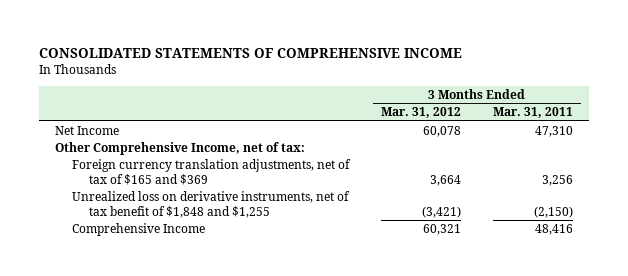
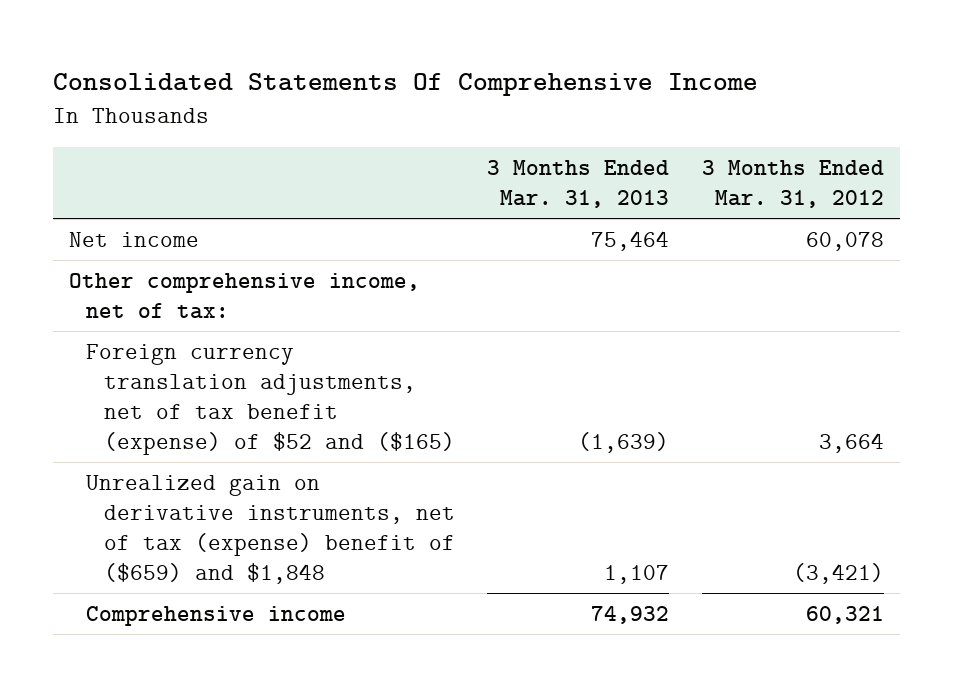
- CONSOLIDATED STATEMENTS OF COMPREHENSIVE INCOME
+ Consolidated Statements Of Comprehensive Income
- | 3 Months Ended Mar. 31, 2012 | 3 Months Ended Mar. 31, 2011
+ | 3 Months Ended Mar. 31, 2013 | 3 Months Ended Mar. 31, 2012
- Net Income | 60,078 | 47,310
- Other Comprehensive Income, net of tax:
- Foreign currency translation adjustments, net of tax of $165 and $369 | 3,664 | 3,256
- Unrealized loss on derivative instruments, net of tax benefit of $1,848 and $1,255 | (3,421) | (2,150)
- Comprehensive Income | 60,321 | 48,416
+ Net income | 75,464 | 60,078
+ Other comprehensive income, net of tax:
+ Foreign currency translation adjustments, net of tax benefit (expense) of $52 and ($165) | (1,639) | 3,664
+ Unrealized gain on derivative instruments, net of tax (expense) benefit of ($659) and $1,848 | 1,107 | (3,421)
+ Comprehensive income | 74,932 | 60,321

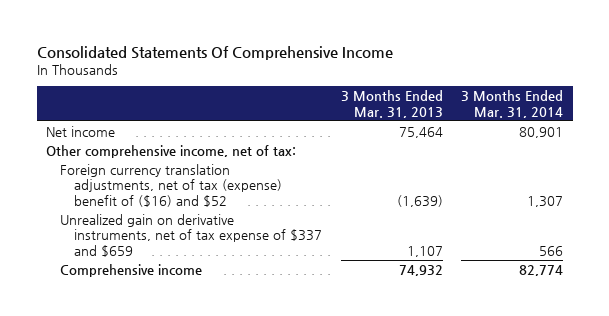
- | 3 Months Ended Mar. 31, 2013 | 3 Months Ended Mar. 31, 2012
+ | 3 Months Ended Mar. 31, 2013 | 3 Months Ended Mar. 31, 2014
- Foreign currency translation adjustments, net of tax benefit (expense) of $52 and ($165) | (1,639) | 3,664
- Unrealized gain on derivative instruments, net of tax (expense) benefit of ($659) and $1,848 | 1,107 | (3,421)
+ Foreign currency translation adjustments, net of tax (expense) benefit of ($16) and $52 | (1,639) | 1,307
+ Unrealized gain on derivative instruments, net of tax expense of $337 and $659 | 1,107 | 566

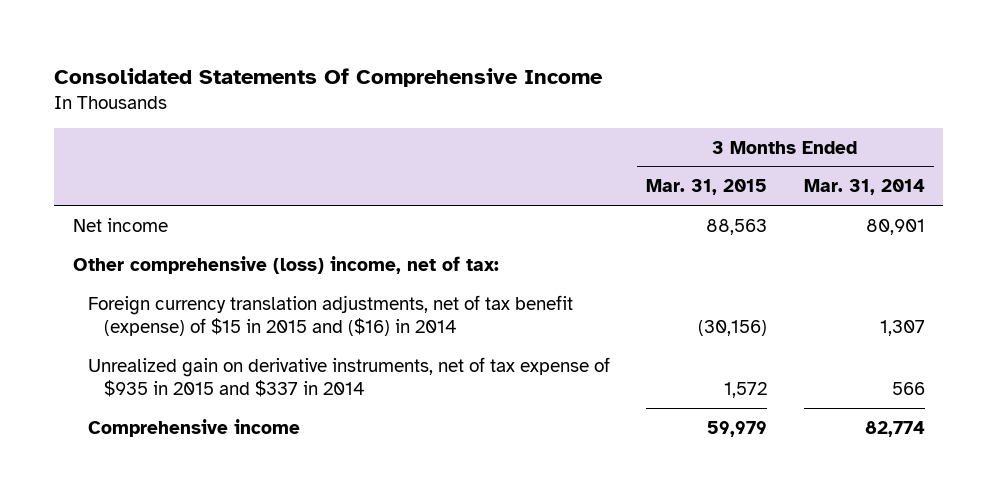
- | 3 Months Ended Mar. 31, 2013 | 3 Months Ended Mar. 31, 2014
+ | 3 Months Ended Mar. 31, 2015 | 3 Months Ended Mar. 31, 2014
- Other comprehensive income, net of tax:
- Foreign currency translation adjustments, net of tax (expense) benefit of ($16) and $52 | (1,639) | 1,307
- Unrealized gain on derivative instruments, net of tax expense of $337 and $659 | 1,107 | 566
+ Other comprehensive (loss) income, net of tax:
+ Foreign currency translation adjustments, net of tax benefit (expense) of $15 in 2015 and ($16) in 2014 | (30,156) | 1,307
+ Unrealized gain on derivative instruments, net of tax expense of $935 in 2015 and $337 in 2014 | 1,572 | 566

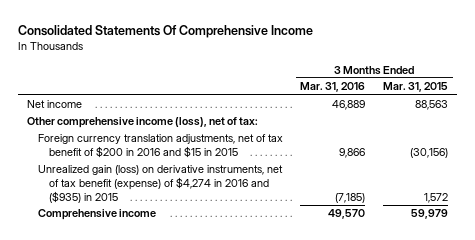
- | 3 Months Ended Mar. 31, 2015 | 3 Months Ended Mar. 31, 2014
+ | 3 Months Ended Mar. 31, 2016 | 3 Months Ended Mar. 31, 2015
- Other comprehensive (loss) income, net of tax:
- Foreign currency translation adjustments, net of tax benefit (expense) of $15 in 2015 and ($16) in 2014 | (30,156) | 1,307
- Unrealized gain on derivative instruments, net of tax expense of $935 in 2015 and $337 in 2014 | 1,572 | 566
+ Other comprehensive income (loss), net of tax:
+ Foreign currency translation adjustments, net of tax benefit of $200 in 2016 and $15 in 2015 | 9,866 | (30,156)
+ Unrealized gain (loss) on derivative instruments, net of tax benefit (expense) of $4,274 in 2016 and ($935) in 2015 | (7,185) | 1,572

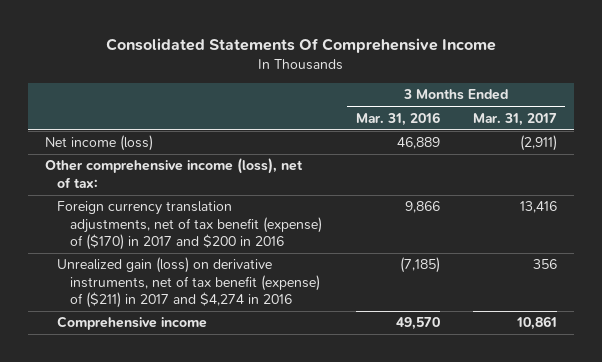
- | 3 Months Ended Mar. 31, 2016 | 3 Months Ended Mar. 31, 2015
+ | 3 Months Ended Mar. 31, 2016 | 3 Months Ended Mar. 31, 2017
- Net income | 46,889 | 88,563
+ Net income (loss) | 46,889 | (2,911)
- Foreign currency translation adjustments, net of tax benefit of $200 in 2016 and $15 in 2015 | 9,866 | (30,156)
- Unrealized gain (loss) on derivative instruments, net of tax benefit (expense) of $4,274 in 2016 and ($935) in 2015 | (7,185) | 1,572
+ Foreign currency translation adjustments, net of tax benefit (expense) of ($170) in 2017 and $200 in 2016 | 9,866 | 13,416
+ Unrealized gain (loss) on derivative instruments, net of tax benefit (expense) of ($211) in 2017 and $4,274 in 2016 | (7,185) | 356

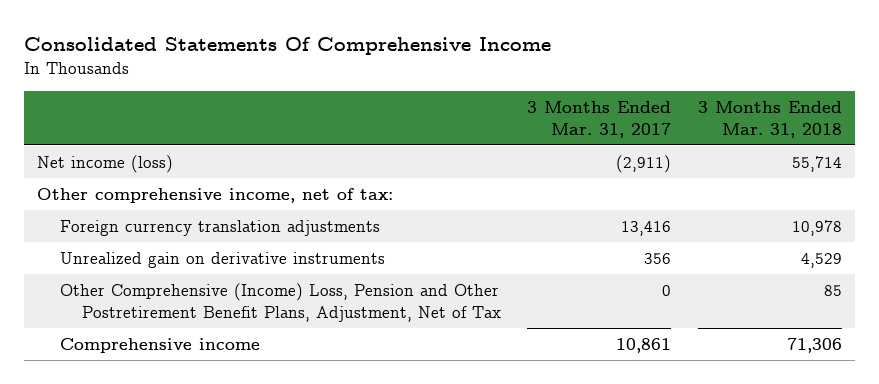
- | 3 Months Ended Mar. 31, 2016 | 3 Months Ended Mar. 31, 2017
+ | 3 Months Ended Mar. 31, 2017 | 3 Months Ended Mar. 31, 2018
- Other comprehensive income (loss), net of tax:
- Foreign currency translation adjustments, net of tax benefit (expense) of ($170) in 2017 and $200 in 2016 | 9,866 | 13,416
- Unrealized gain (loss) on derivative instruments, net of tax benefit (expense) of ($211) in 2017 and $4,274 in 2016 | (7,185) | 356
+ Other comprehensive income, net of tax:
+ Foreign currency translation adjustments | 13,416 | 10,978
+ Unrealized gain on derivative instruments | 356 | 4,529
+ Other Comprehensive (Income) Loss, Pension and Other Postretirement Benefit Plans, Adjustment, Net of Tax | 0 | 85

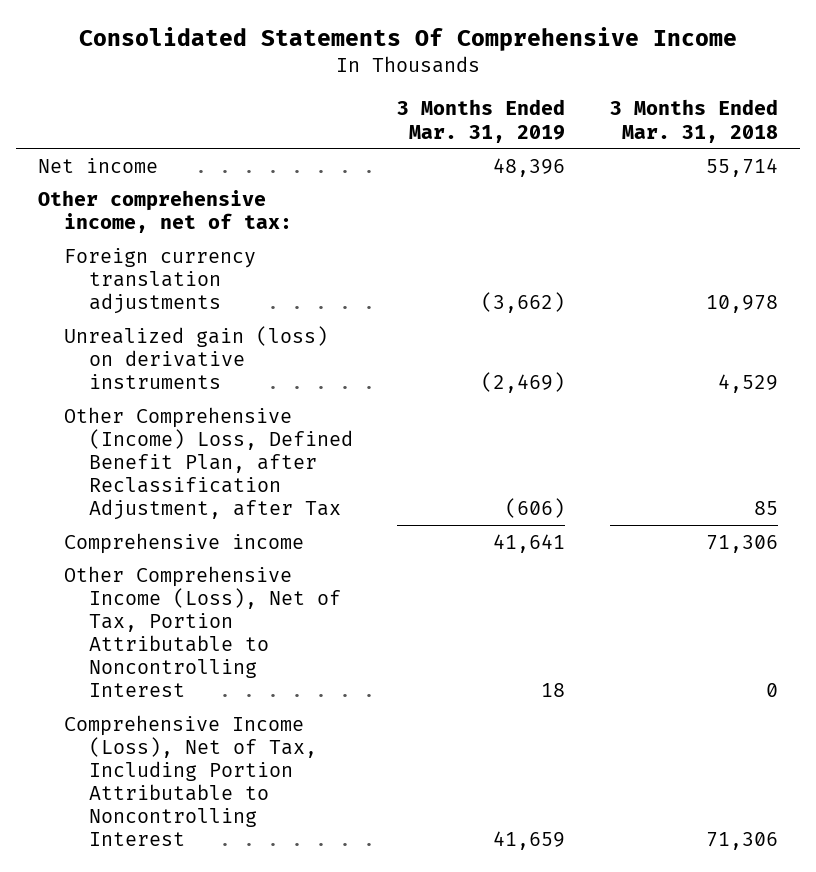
- | 3 Months Ended Mar. 31, 2017 | 3 Months Ended Mar. 31, 2018
+ | 3 Months Ended Mar. 31, 2019 | 3 Months Ended Mar. 31, 2018
- Net income (loss) | (2,911) | 55,714
+ Net income | 48,396 | 55,714
- Unrealized gain on derivative instruments | 356 | 4,529
- Other Comprehensive (Income) Loss, Pension and Other Postretirement Benefit Plans, Adjustment, Net of Tax | 0 | 85
+ Unrealized gain (loss) on derivative instruments | (2,469) | 4,529
+ Other Comprehensive (Income) Loss, Defined Benefit Plan, after Reclassification Adjustment, after Tax | (606) | 85
+ Other Comprehensive Income (Loss), Net of Tax, Portion Attributable to Noncontrolling Interest | 18 | 0
+ Comprehensive Income (Loss), Net of Tax, Including Portion Attributable to Noncontrolling Interest | 41,659 | 71,306

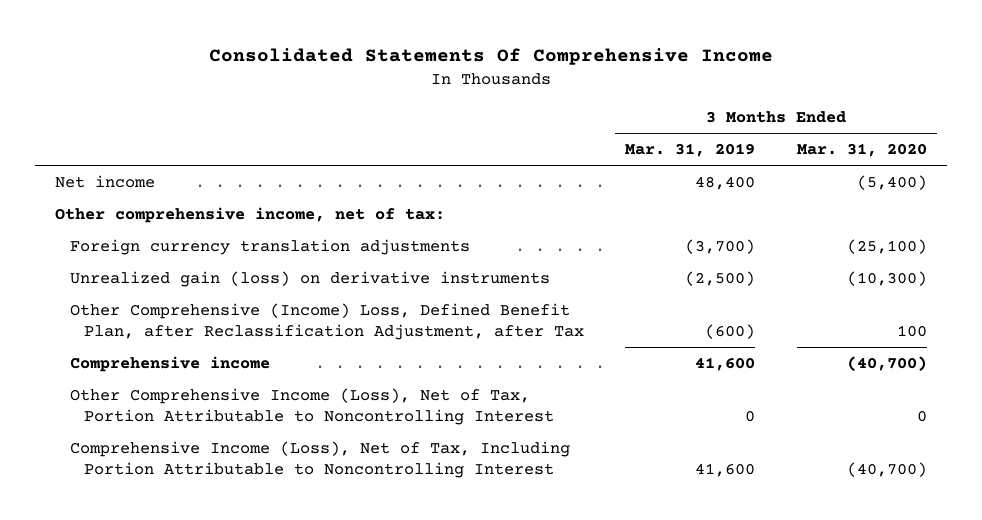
- | 3 Months Ended Mar. 31, 2019 | 3 Months Ended Mar. 31, 2018
+ | 3 Months Ended Mar. 31, 2019 | 3 Months Ended Mar. 31, 2020
- Net income | 48,396 | 55,714
+ Net income | 48,400 | (5,400)
- Foreign currency translation adjustments | (3,662) | 10,978
- Unrealized gain (loss) on derivative instruments | (2,469) | 4,529
- Other Comprehensive (Income) Loss, Defined Benefit Plan, after Reclassification Adjustment, after Tax | (606) | 85
- Comprehensive income | 41,641 | 71,306
- Other Comprehensive Income (Loss), Net of Tax, Portion Attributable to Noncontrolling Interest | 18 | 0
- Comprehensive Income (Loss), Net of Tax, Including Portion Attributable to Noncontrolling Interest | 41,659 | 71,306
+ Foreign currency translation adjustments | (3,700) | (25,100)
+ Unrealized gain (loss) on derivative instruments | (2,500) | (10,300)
+ Other Comprehensive (Income) Loss, Defined Benefit Plan, after Reclassification Adjustment, after Tax | (600) | 100
+ Comprehensive income | 41,600 | (40,700)
+ Other Comprehensive Income (Loss), Net of Tax, Portion Attributable to Noncontrolling Interest | 0 | 0
+ Comprehensive Income (Loss), Net of Tax, Including Portion Attributable to Noncontrolling Interest | 41,600 | (40,700)

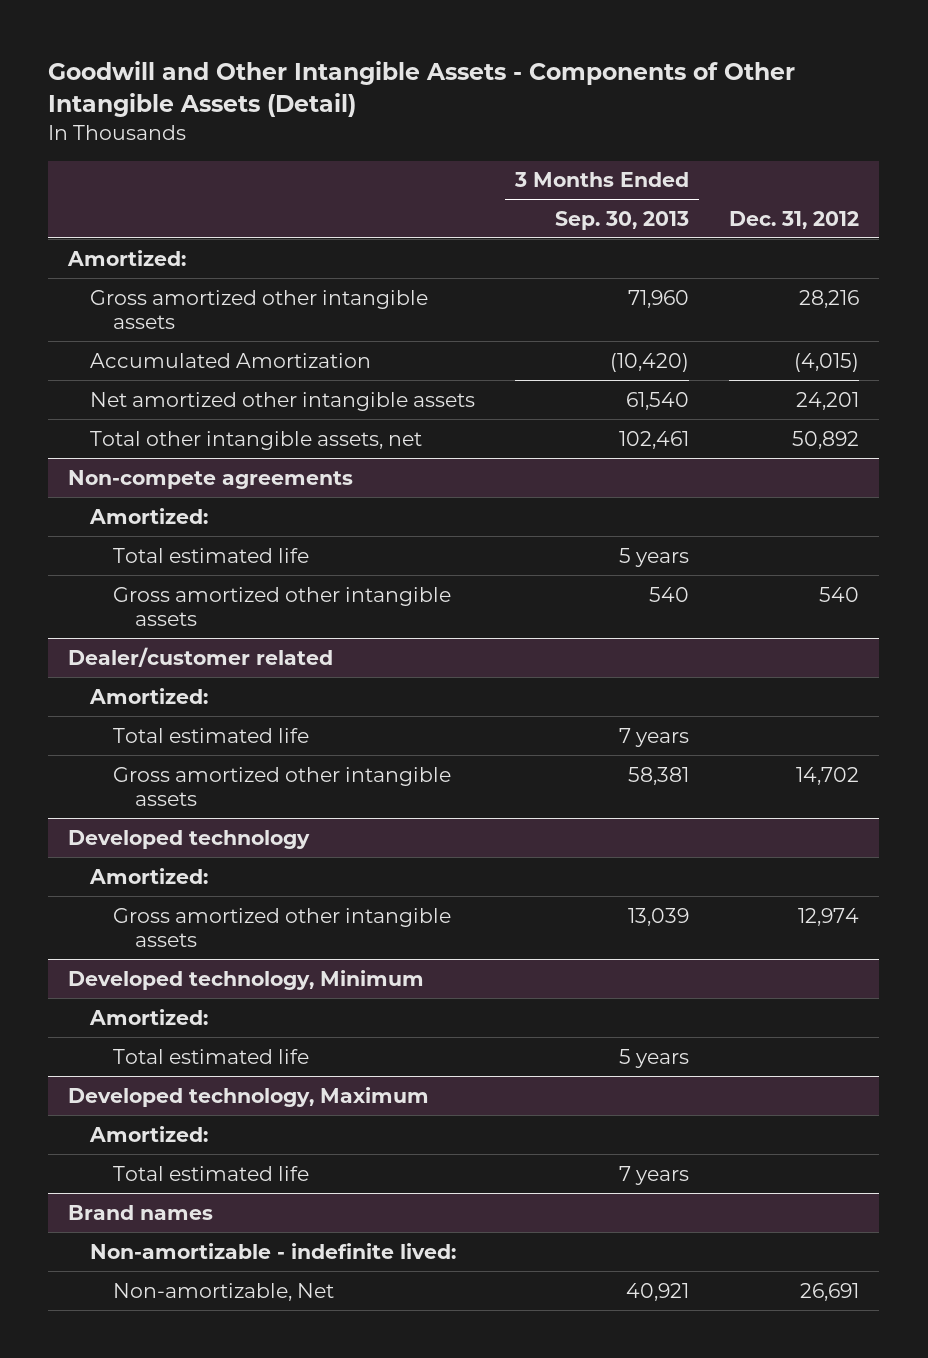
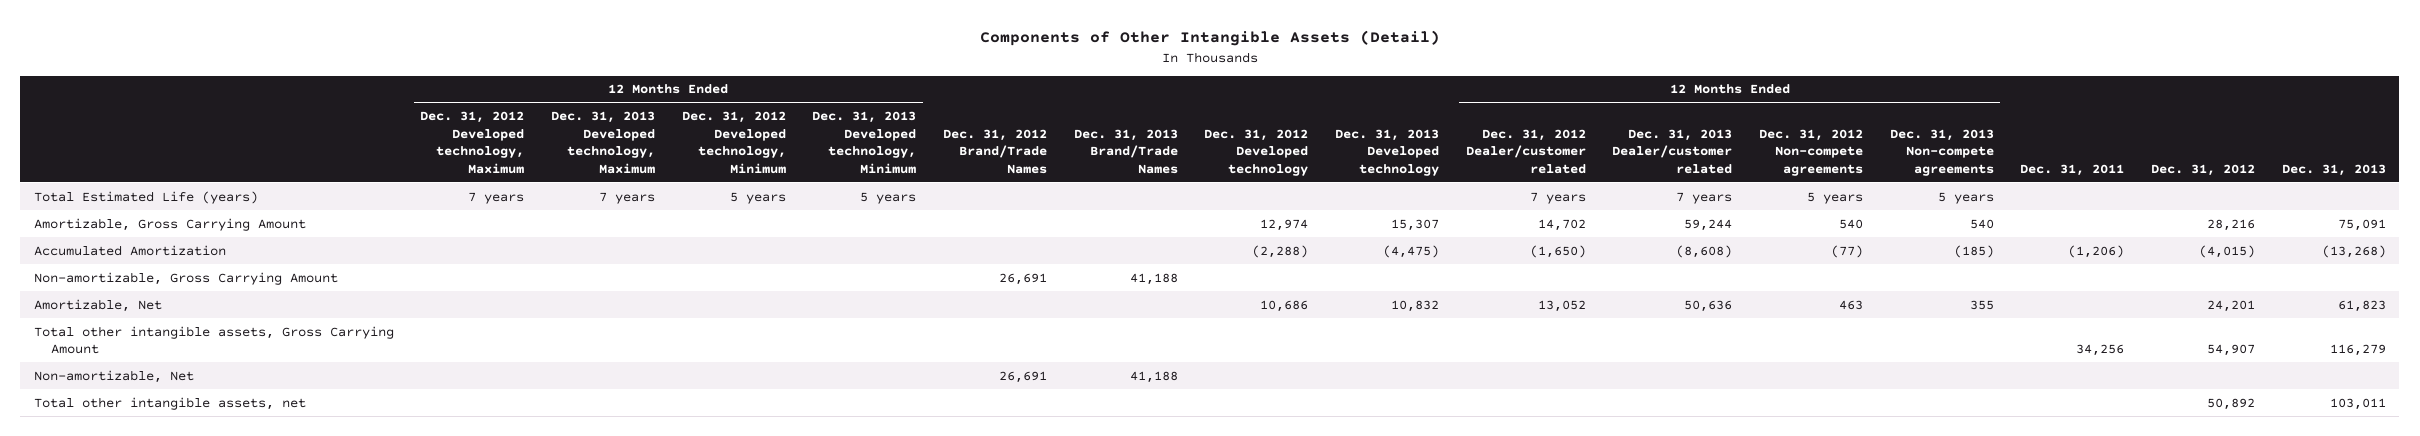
- Goodwill and Other Intangible Assets - Components of Other Intangible Assets (Detail)
+ Components of Other Intangible Assets (Detail)
- | 3 Months Ended Sep. 30, 2013 | Dec. 31, 2012
+ | 12 Months Ended Dec. 31, 2012 Developed technology, Maximum | 12 Months Ended Dec. 31, 2013 Developed technology, Maximum | 12 Months Ended Dec. 31, 2012 Developed technology, Minimum | 12 Months Ended Dec. 31, 2013 Developed technology, Minimum | Dec. 31, 2012 Brand/Trade Names | Dec. 31, 2013 Brand/Trade Names | Dec. 31, 2012 Developed technology | Dec. 31, 2013 Developed technology | 12 Months Ended Dec. 31, 2012 Dealer/customer related | 12 Months Ended Dec. 31, 2013 Dealer/customer related | 12 Months Ended Dec. 31, 2012 Non-compete agreements | 12 Months Ended Dec. 31, 2013 Non-compete agreements | Dec. 31, 2011 | Dec. 31, 2012 | Dec. 31, 2013
- Amortized:
- Gross amortized other intangible assets | 71,960 | 28,216
+ Total Estimated Life (years) | 7 years | 7 years | 5 years | 5 years | | | | | 7 years | 7 years | 5 years | 5 years | | |
+ Amortizable, Gross Carrying Amount | | | | | | | 12,974 | 15,307 | 14,702 | 59,244 | 540 | 540 | | 28,216 | 75,091
- Net amortized other intangible assets | 61,540 | 24,201
+ Non-amortizable, Gross Carrying Amount | | | | | 26,691 | 41,188 | | | | | | | | |
+ Amortizable, Net | | | | | | | 10,686 | 10,832 | 13,052 | 50,636 | 463 | 355 | | 24,201 | 61,823
+ Total other intangible assets, Gross Carrying Amount | | | | | | | | | | | | | 34,256 | 54,907 | 116,279
+ Non-amortizable, Net | | | | | 26,691 | 41,188 | | | | | | | | |
- Non-compete agreements
- Amortized:
- Total estimated life | 5 years |
- Gross amortized other intangible assets | 540 | 540
- Dealer/customer related
- Amortized:
- Total estimated life | 7 years |
- Gross amortized other intangible assets | 58,381 | 14,702
- Developed technology
- Amortized:
- Gross amortized other intangible assets | 13,039 | 12,974
- Developed technology, Minimum
- Amortized:
- Total estimated life | 5 years |
- Developed technology, Maximum
- Amortized:
- Total estimated life | 7 years |
- Brand names
- Non-amortizable - indefinite lived:
- Non-amortizable, Net | 40,921 | 26,691

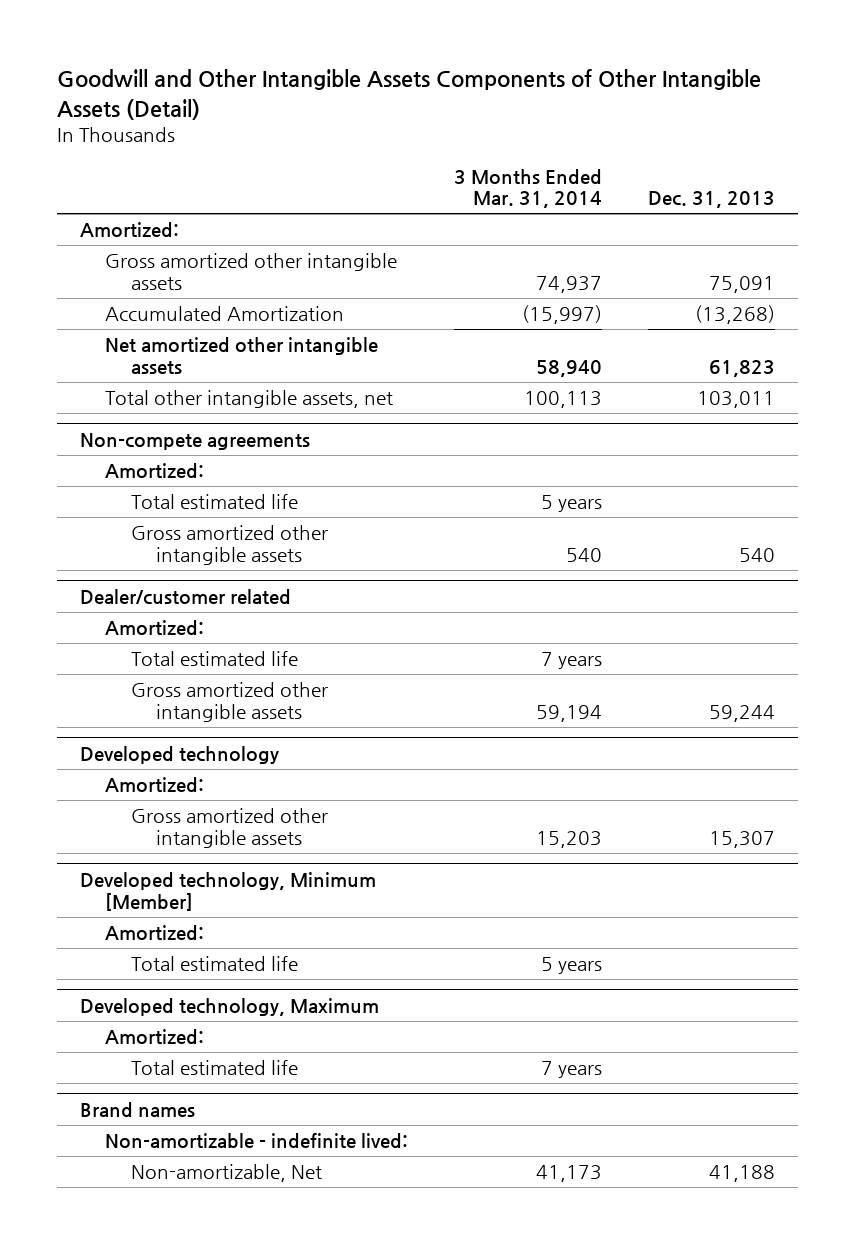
- Components of Other Intangible Assets (Detail)
+ Goodwill and Other Intangible Assets Components of Other Intangible Assets (Detail)
- | 12 Months Ended Dec. 31, 2012 Developed technology, Maximum | 12 Months Ended Dec. 31, 2013 Developed technology, Maximum | 12 Months Ended Dec. 31, 2012 Developed technology, Minimum | 12 Months Ended Dec. 31, 2013 Developed technology, Minimum | Dec. 31, 2012 Brand/Trade Names | Dec. 31, 2013 Brand/Trade Names | Dec. 31, 2012 Developed technology | Dec. 31, 2013 Developed technology | 12 Months Ended Dec. 31, 2012 Dealer/customer related | 12 Months Ended Dec. 31, 2013 Dealer/customer related | 12 Months Ended Dec. 31, 2012 Non-compete agreements | 12 Months Ended Dec. 31, 2013 Non-compete agreements | Dec. 31, 2011 | Dec. 31, 2012 | Dec. 31, 2013
+ | 3 Months Ended Mar. 31, 2014 | Dec. 31, 2013
- Total Estimated Life (years) | 7 years | 7 years | 5 years | 5 years | | | | | 7 years | 7 years | 5 years | 5 years | | |
- Amortizable, Gross Carrying Amount | | | | | | | 12,974 | 15,307 | 14,702 | 59,244 | 540 | 540 | | 28,216 | 75,091
+ Amortized:
+ Gross amortized other intangible assets | 74,937 | 75,091
- Non-amortizable, Gross Carrying Amount | | | | | 26,691 | 41,188 | | | | | | | | |
- Amortizable, Net | | | | | | | 10,686 | 10,832 | 13,052 | 50,636 | 463 | 355 | | 24,201 | 61,823
- Total other intangible assets, Gross Carrying Amount | | | | | | | | | | | | | 34,256 | 54,907 | 116,279
- Non-amortizable, Net | | | | | 26,691 | 41,188 | | | | | | | | |
+ Net amortized other intangible assets | 58,940 | 61,823
+ Non-compete agreements
+ Amortized:
+ Total estimated life | 5 years |
+ Gross amortized other intangible assets | 540 | 540
+ Dealer/customer related
+ Amortized:
+ Total estimated life | 7 years |
+ Gross amortized other intangible assets | 59,194 | 59,244
+ Developed technology
+ Amortized:
+ Gross amortized other intangible assets | 15,203 | 15,307
+ Developed technology, Minimum [Member]
+ Amortized:
+ Total estimated life | 5 years |
+ Developed technology, Maximum
+ Amortized:
+ Total estimated life | 7 years |
+ Brand names
+ Non-amortizable - indefinite lived:
+ Non-amortizable, Net | 41,173 | 41,188

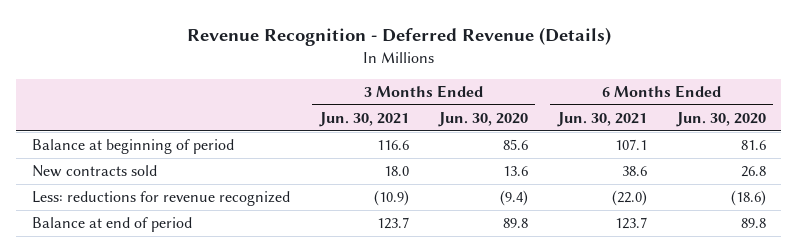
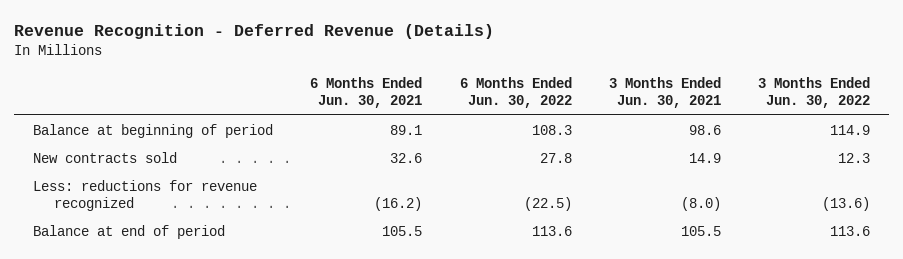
- | 3 Months Ended Jun. 30, 2021 | 3 Months Ended Jun. 30, 2020 | 6 Months Ended Jun. 30, 2021 | 6 Months Ended Jun. 30, 2020
+ | 6 Months Ended Jun. 30, 2021 | 6 Months Ended Jun. 30, 2022 | 3 Months Ended Jun. 30, 2021 | 3 Months Ended Jun. 30, 2022
- Balance at beginning of period | 116.6 | 85.6 | 107.1 | 81.6
- New contracts sold | 18.0 | 13.6 | 38.6 | 26.8
- Less: reductions for revenue recognized | (10.9) | (9.4) | (22.0) | (18.6)
- Balance at end of period | 123.7 | 89.8 | 123.7 | 89.8
+ Balance at beginning of period | 89.1 | 108.3 | 98.6 | 114.9
+ New contracts sold | 32.6 | 27.8 | 14.9 | 12.3
+ Less: reductions for revenue recognized | (16.2) | (22.5) | (8.0) | (13.6)
+ Balance at end of period | 105.5 | 113.6 | 105.5 | 113.6

